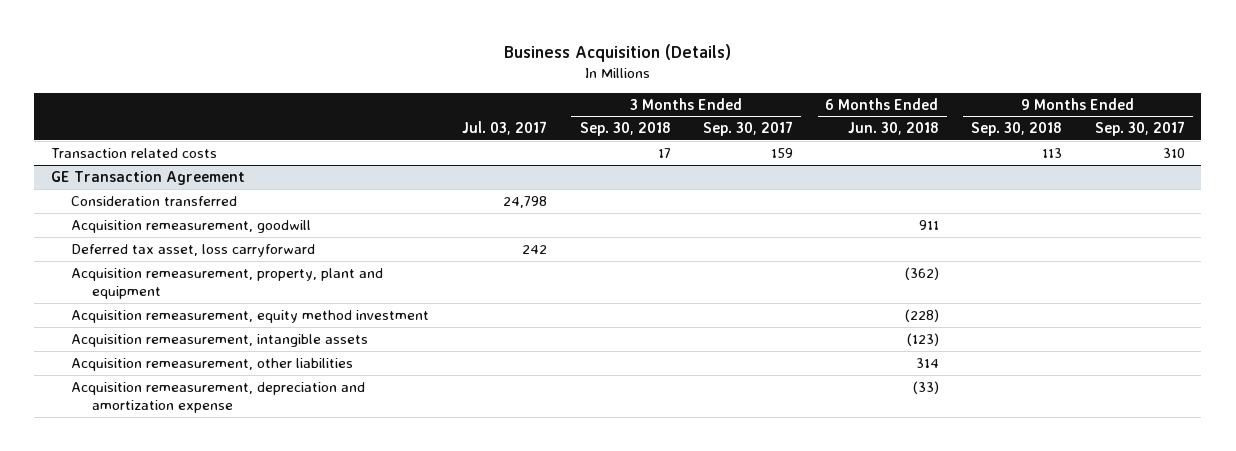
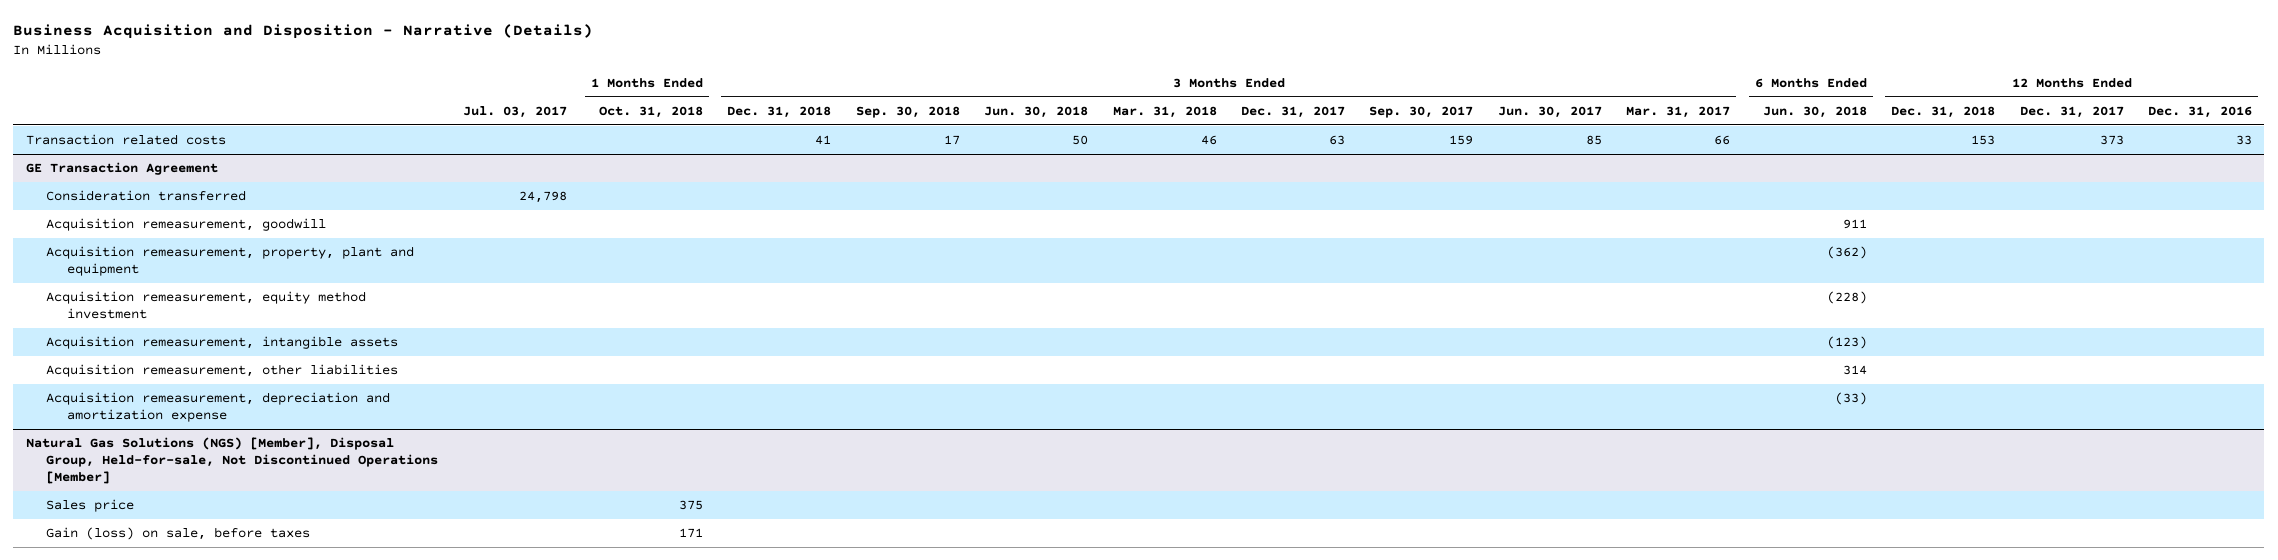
- Business Acquisition (Details)
+ Business Acquisition and Disposition - Narrative (Details)
- | Jul. 03, 2017 | 3 Months Ended Sep. 30, 2018 | 3 Months Ended Sep. 30, 2017 | 6 Months Ended Jun. 30, 2018 | 9 Months Ended Sep. 30, 2018 | 9 Months Ended Sep. 30, 2017
+ | Jul. 03, 2017 | 1 Months Ended Oct. 31, 2018 | 3 Months Ended Dec. 31, 2018 | 3 Months Ended Sep. 30, 2018 | 3 Months Ended Jun. 30, 2018 | 3 Months Ended Mar. 31, 2018 | 3 Months Ended Dec. 31, 2017 | 3 Months Ended Sep. 30, 2017 | 3 Months Ended Jun. 30, 2017 | 3 Months Ended Mar. 31, 2017 | 6 Months Ended Jun. 30, 2018 | 12 Months Ended Dec. 31, 2018 | 12 Months Ended Dec. 31, 2017 | 12 Months Ended Dec. 31, 2016
@ GE Transaction Agreement
- Deferred tax asset, loss carryforward | 242 | | | | |
+ Natural Gas Solutions (NGS) [Member], Disposal Group, Held-for-sale, Not Discontinued Operations [Member]
+ Sales price | | 375 | | | | | | | | | | | |
+ Gain (loss) on sale, before taxes | | 171 | | | | | | | | | | | |

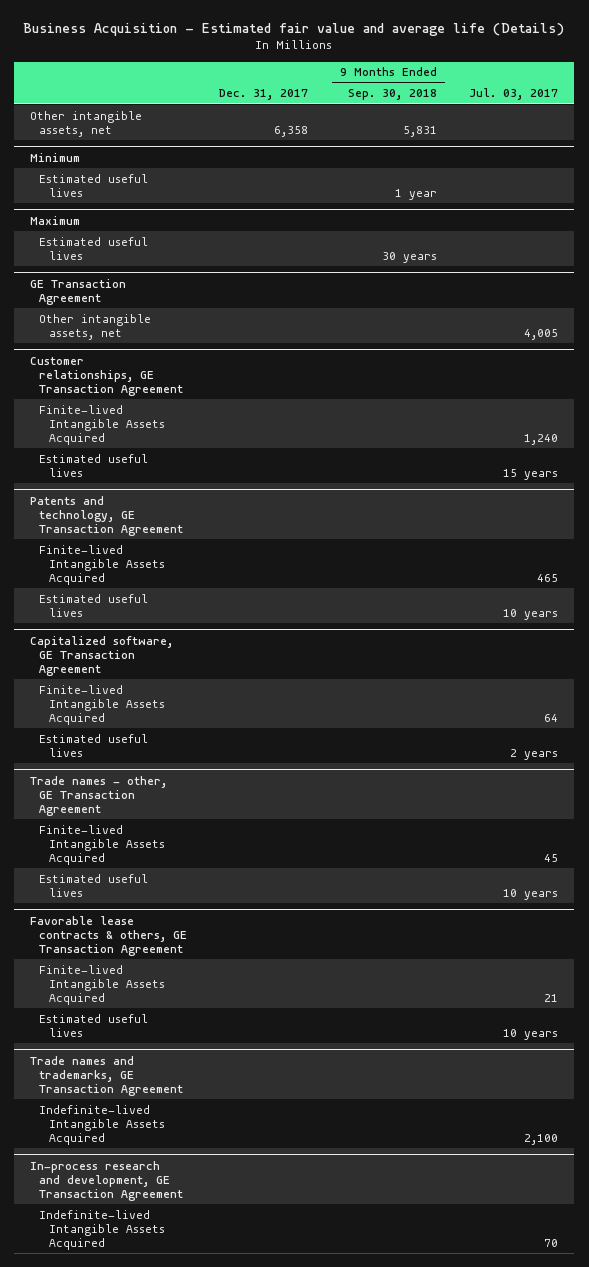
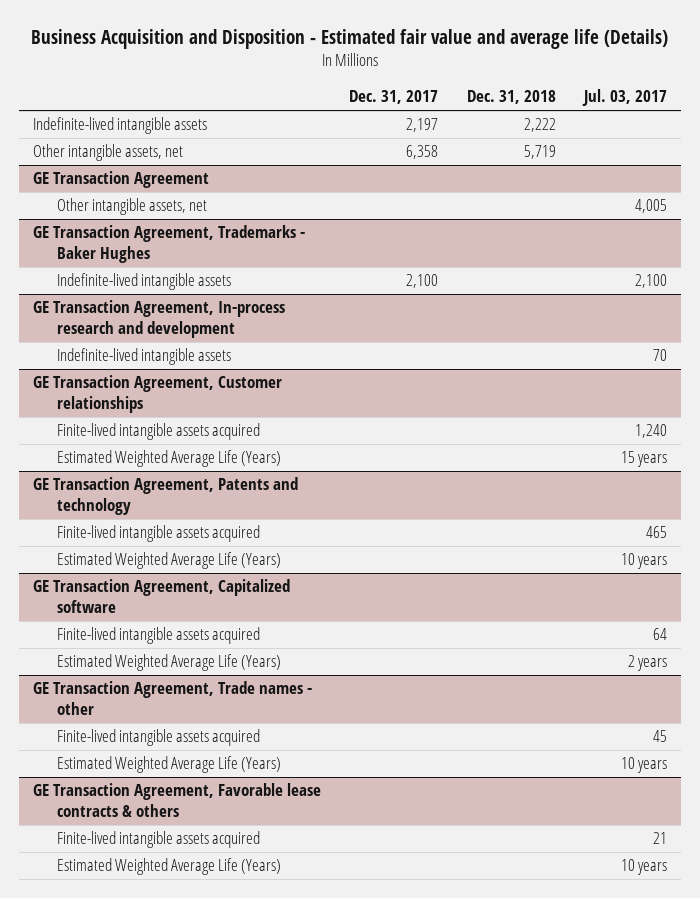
- Business Acquisition - Estimated fair value and average life (Details)
+ Business Acquisition and Disposition - Estimated fair value and average life (Details)
- | Dec. 31, 2017 | 9 Months Ended Sep. 30, 2018 | Jul. 03, 2017
+ | Dec. 31, 2017 | Dec. 31, 2018 | Jul. 03, 2017
+ Indefinite-lived intangible assets | 2,197 | 2,222 |
- Minimum
- Estimated useful lives | | 1 year |
- Maximum
- Estimated useful lives | | 30 years |
- Customer relationships, GE Transaction Agreement
- Finite-lived Intangible Assets Acquired | | | 1,240
- Estimated useful lives | | | 15 years
- Patents and technology, GE Transaction Agreement
- Finite-lived Intangible Assets Acquired | | | 465
- Estimated useful lives | | | 10 years
- Capitalized software, GE Transaction Agreement
- Finite-lived Intangible Assets Acquired | | | 64
- Estimated useful lives | | | 2 years
- Trade names - other, GE Transaction Agreement
- Finite-lived Intangible Assets Acquired | | | 45
- Estimated useful lives | | | 10 years
- Favorable lease contracts & others, GE Transaction Agreement
- Finite-lived Intangible Assets Acquired | | | 21
- Estimated useful lives | | | 10 years
- Trade names and trademarks, GE Transaction Agreement
- Indefinite-lived Intangible Assets Acquired | | | 2,100
- In-process research and development, GE Transaction Agreement
- Indefinite-lived Intangible Assets Acquired | | | 70
+ GE Transaction Agreement, Trademarks - Baker Hughes
+ Indefinite-lived intangible assets | 2,100 | | 2,100
+ GE Transaction Agreement, In-process research and development
+ Indefinite-lived intangible assets | | | 70
+ GE Transaction Agreement, Customer relationships
+ Finite-lived intangible assets acquired | | | 1,240
+ Estimated Weighted Average Life (Years) | | | 15 years
+ GE Transaction Agreement, Patents and technology
+ Finite-lived intangible assets acquired | | | 465
+ Estimated Weighted Average Life (Years) | | | 10 years
+ GE Transaction Agreement, Capitalized software
+ Finite-lived intangible assets acquired | | | 64
+ Estimated Weighted Average Life (Years) | | | 2 years
+ GE Transaction Agreement, Trade names - other
+ Finite-lived intangible assets acquired | | | 45
+ Estimated Weighted Average Life (Years) | | | 10 years
+ GE Transaction Agreement, Favorable lease contracts & others
+ Finite-lived intangible assets acquired | | | 21
+ Estimated Weighted Average Life (Years) | | | 10 years

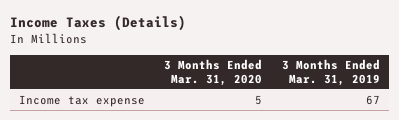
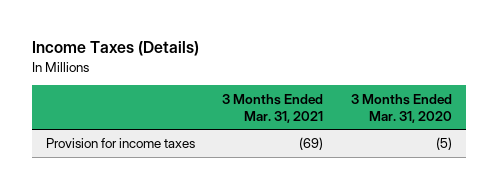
- | 3 Months Ended Mar. 31, 2020 | 3 Months Ended Mar. 31, 2019
+ | 3 Months Ended Mar. 31, 2021 | 3 Months Ended Mar. 31, 2020
- Income tax expense | 5 | 67
+ Provision for income taxes | (69) | (5)

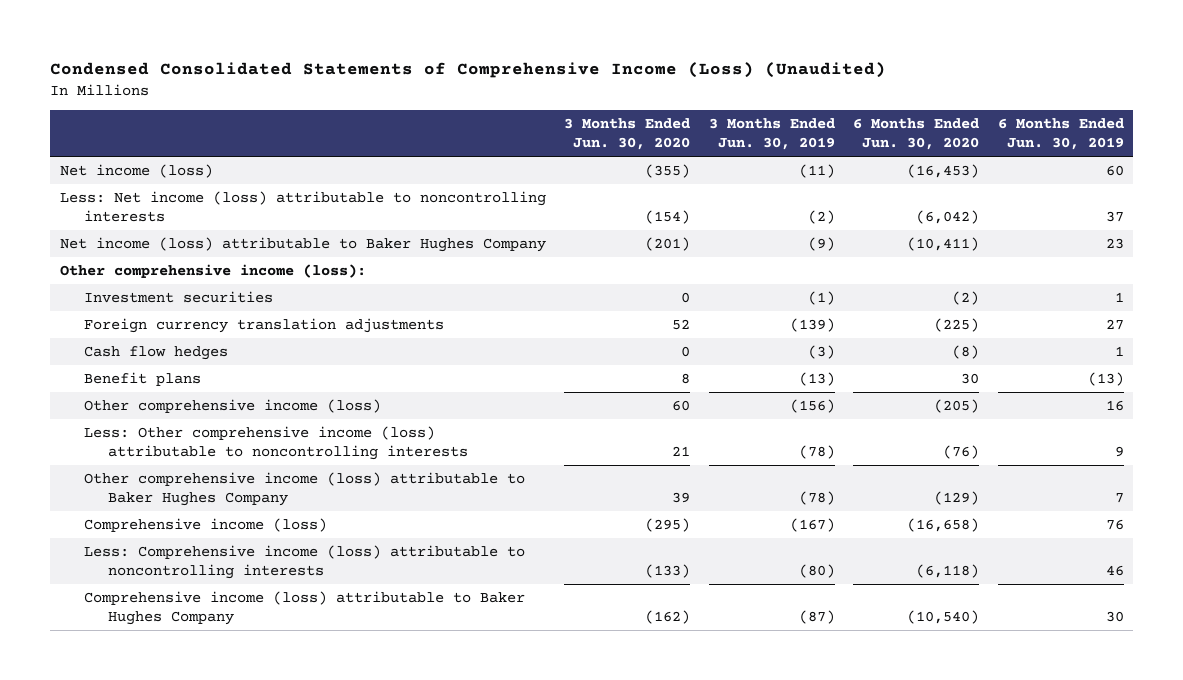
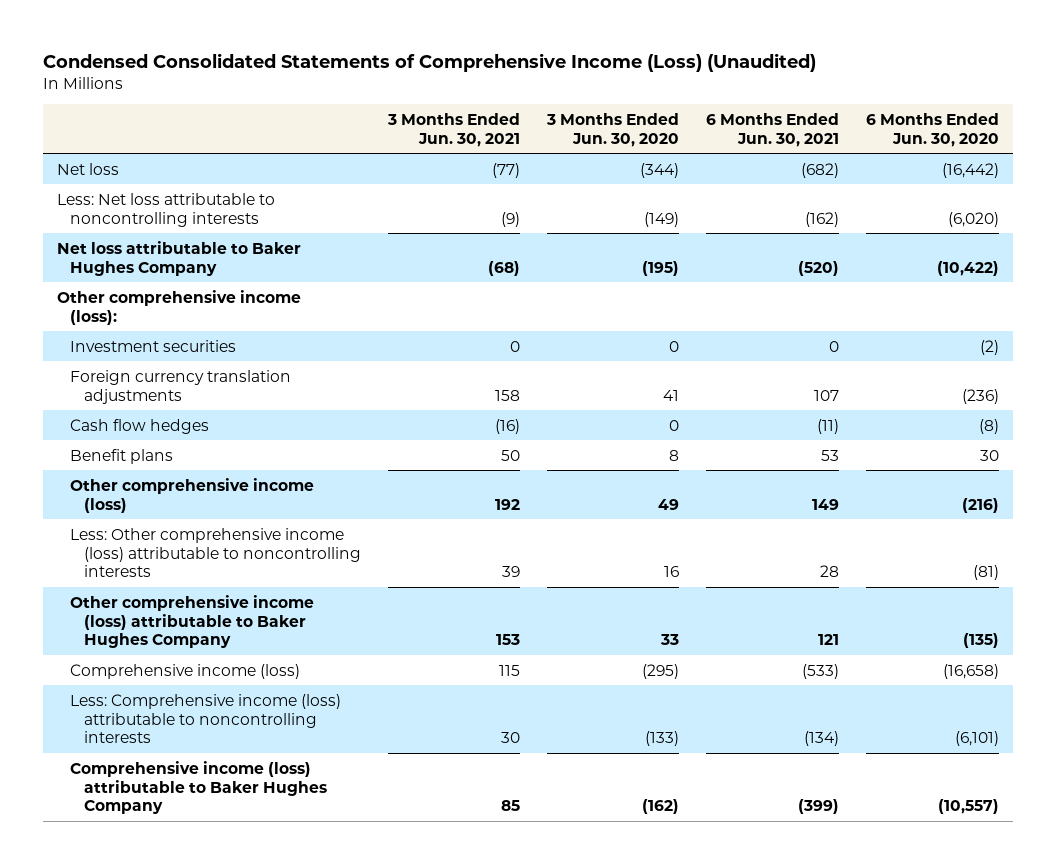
- | 3 Months Ended Jun. 30, 2020 | 3 Months Ended Jun. 30, 2019 | 6 Months Ended Jun. 30, 2020 | 6 Months Ended Jun. 30, 2019
+ | 3 Months Ended Jun. 30, 2021 | 3 Months Ended Jun. 30, 2020 | 6 Months Ended Jun. 30, 2021 | 6 Months Ended Jun. 30, 2020
- Net income (loss) | (355) | (11) | (16,453) | 60
- Less: Net income (loss) attributable to noncontrolling interests | (154) | (2) | (6,042) | 37
- Net income (loss) attributable to Baker Hughes Company | (201) | (9) | (10,411) | 23
+ Net loss | (77) | (344) | (682) | (16,442)
+ Less: Net loss attributable to noncontrolling interests | (9) | (149) | (162) | (6,020)
+ Net loss attributable to Baker Hughes Company | (68) | (195) | (520) | (10,422)
- Foreign currency translation adjustments | 52 | (139) | (225) | 27
+ Foreign currency translation adjustments | 158 | 41 | 107 | (236)
- Other comprehensive income (loss) | 60 | (156) | (205) | 16
- Less: Other comprehensive income (loss) attributable to noncontrolling interests | 21 | (78) | (76) | 9
- Other comprehensive income (loss) attributable to Baker Hughes Company | 39 | (78) | (129) | 7
+ Other comprehensive income (loss) | 192 | 49 | 149 | (216)
+ Less: Other comprehensive income (loss) attributable to noncontrolling interests | 39 | 16 | 28 | (81)
+ Other comprehensive income (loss) attributable to Baker Hughes Company | 153 | 33 | 121 | (135)
- Less: Comprehensive income (loss) attributable to noncontrolling interests | (133) | (80) | (6,118) | 46
- Comprehensive income (loss) attributable to Baker Hughes Company | (162) | (87) | (10,540) | 30
+ Less: Comprehensive income (loss) attributable to noncontrolling interests | 30 | (133) | (134) | (6,101)
+ Comprehensive income (loss) attributable to Baker Hughes Company | 85 | (162) | (399) | (10,557)

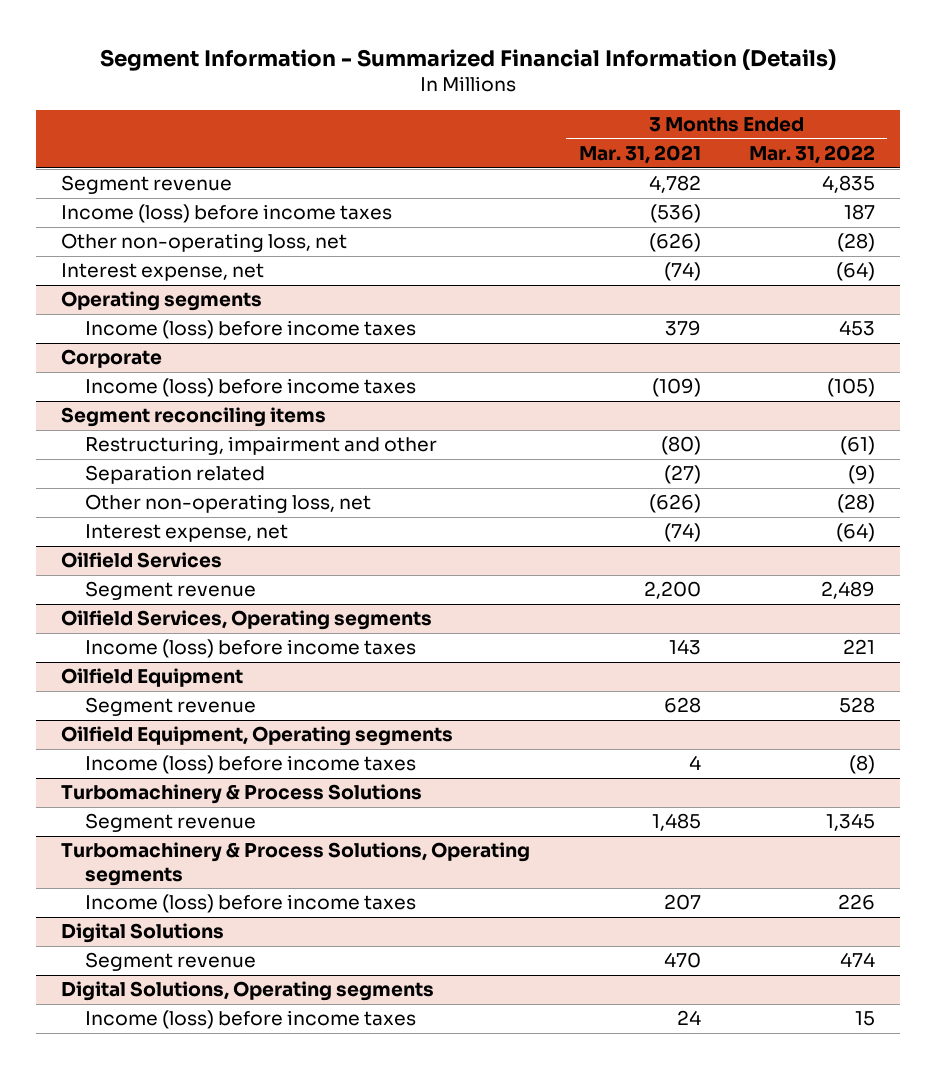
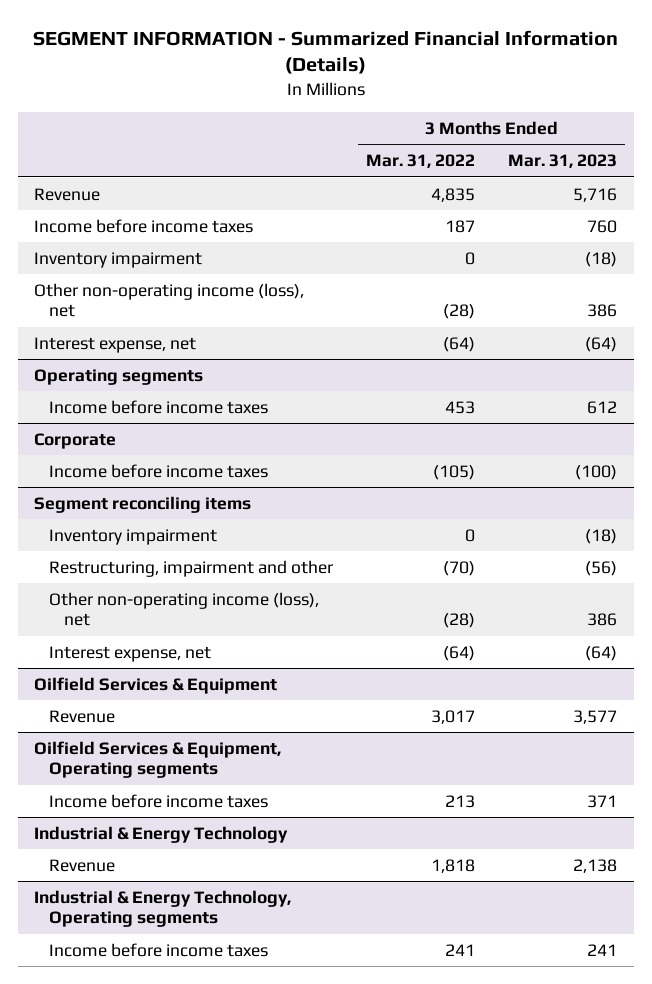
- Segment Information - Summarized Financial Information (Details)
+ SEGMENT INFORMATION - Summarized Financial Information (Details)
- | 3 Months Ended Mar. 31, 2021 | 3 Months Ended Mar. 31, 2022
+ | 3 Months Ended Mar. 31, 2022 | 3 Months Ended Mar. 31, 2023
- Segment revenue | 4,782 | 4,835
- Income (loss) before income taxes | (536) | 187
- Other non-operating loss, net | (626) | (28)
+ Revenue | 4,835 | 5,716
+ Income before income taxes | 187 | 760
+ Inventory impairment | 0 | (18)
+ Other non-operating income (loss), net | (28) | 386
@ Operating segments
- Income (loss) before income taxes | 379 | 453
+ Income before income taxes | 453 | 612
@ Corporate
- Income (loss) before income taxes | (109) | (105)
+ Income before income taxes | (105) | (100)
@ Segment reconciling items
- Restructuring, impairment and other | (80) | (61)
- Separation related | (27) | (9)
- Other non-operating loss, net | (626) | (28)
+ Inventory impairment | 0 | (18)
+ Restructuring, impairment and other | (70) | (56)
+ Other non-operating income (loss), net | (28) | 386
- Oilfield Services
- Segment revenue | 2,200 | 2,489
- Oilfield Services, Operating segments
- Income (loss) before income taxes | 143 | 221
- Oilfield Equipment
- Segment revenue | 628 | 528
- Oilfield Equipment, Operating segments
- Income (loss) before income taxes | 4 | (8)
- Turbomachinery & Process Solutions
- Segment revenue | 1,485 | 1,345
- Turbomachinery & Process Solutions, Operating segments
- Income (loss) before income taxes | 207 | 226
- Digital Solutions
- Segment revenue | 470 | 474
- Digital Solutions, Operating segments
- Income (loss) before income taxes | 24 | 15
+ Oilfield Services & Equipment
+ Revenue | 3,017 | 3,577
+ Oilfield Services & Equipment, Operating segments
+ Income before income taxes | 213 | 371
+ Industrial & Energy Technology
+ Revenue | 1,818 | 2,138
+ Industrial & Energy Technology, Operating segments
+ Income before income taxes | 241 | 241

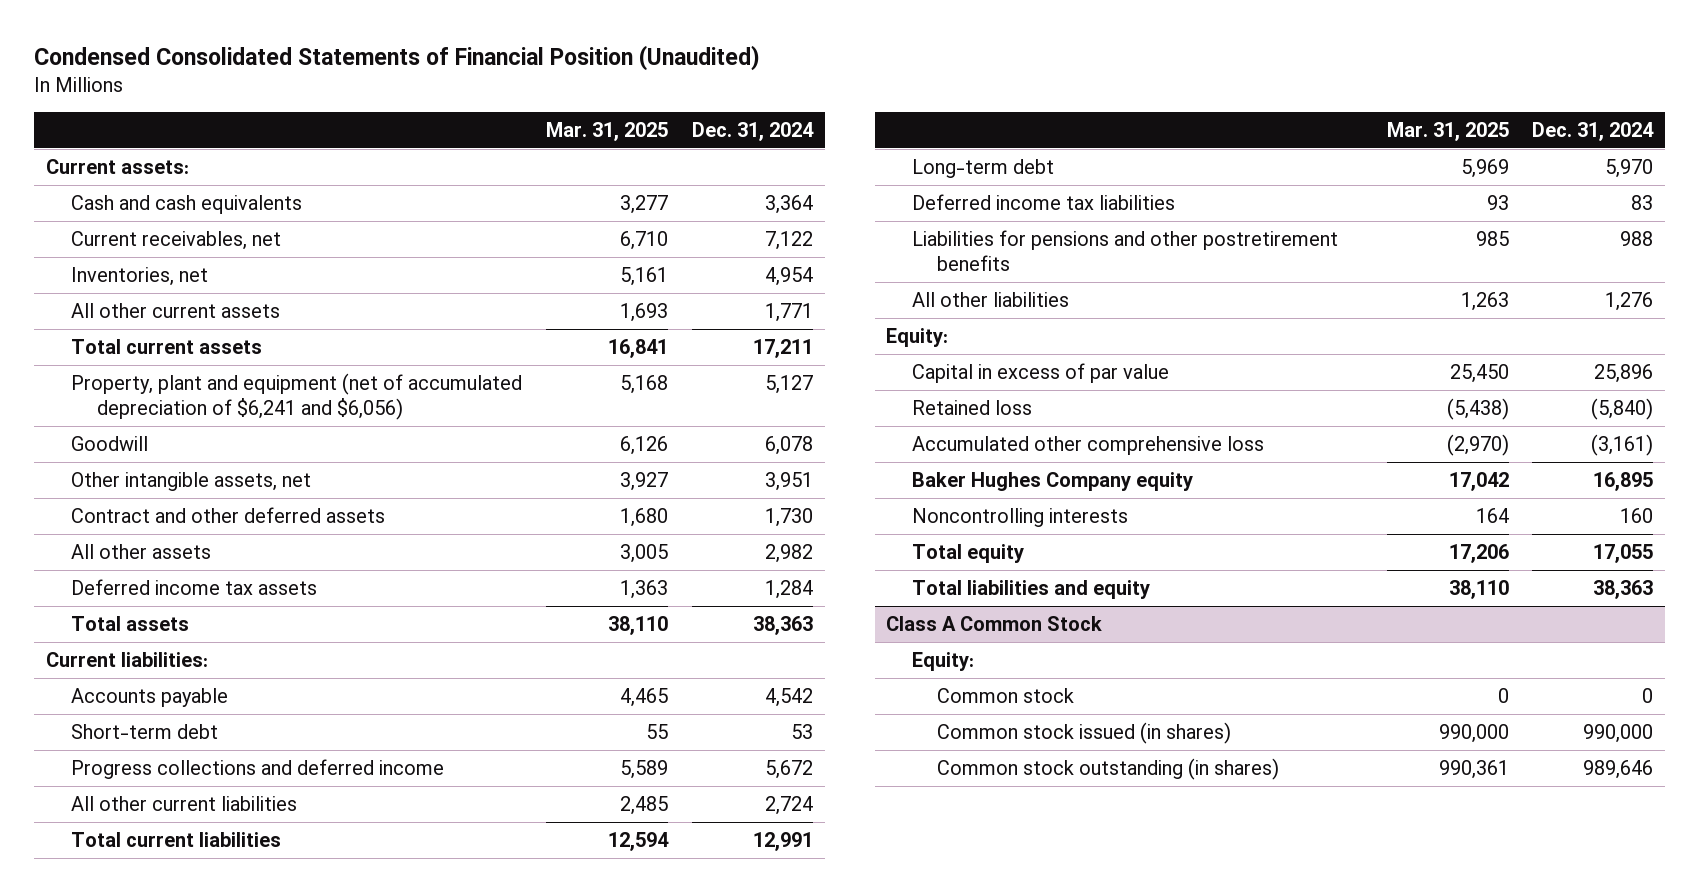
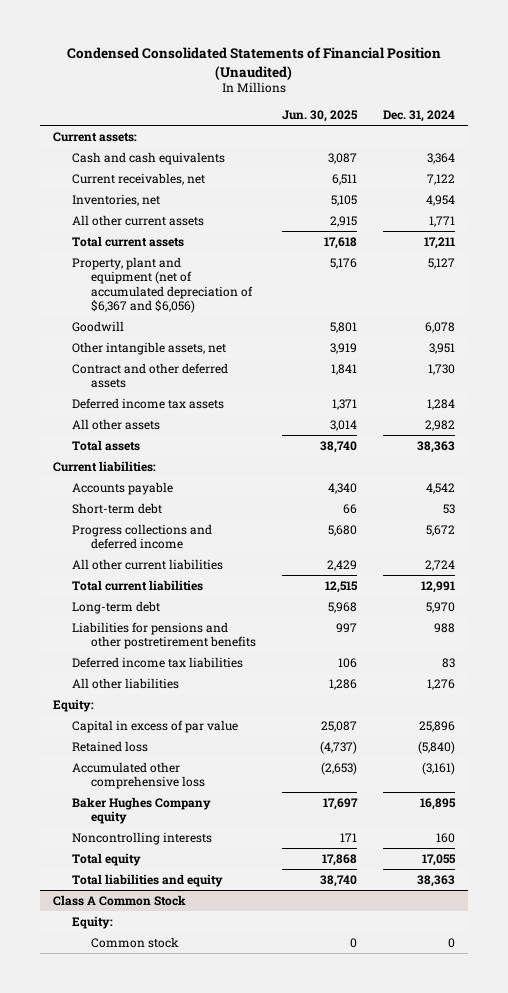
- | Mar. 31, 2025 | Dec. 31, 2024
+ | Jun. 30, 2025 | Dec. 31, 2024
- Property, plant and equipment (net of accumulated depreciation of $6,241 and $6,056) | 5,168 | 5,127
+ Property, plant and equipment (net of accumulated depreciation of $6,367 and $6,056) | 5,176 | 5,127
moved down: All other assets | 3,014 | 2,982
moved down: Deferred income tax liabilities | 106 | 83
@ Class A Common Stock
- Common stock issued (in shares) | 990,000 | 990,000
- Common stock outstanding (in shares) | 990,361 | 989,646

